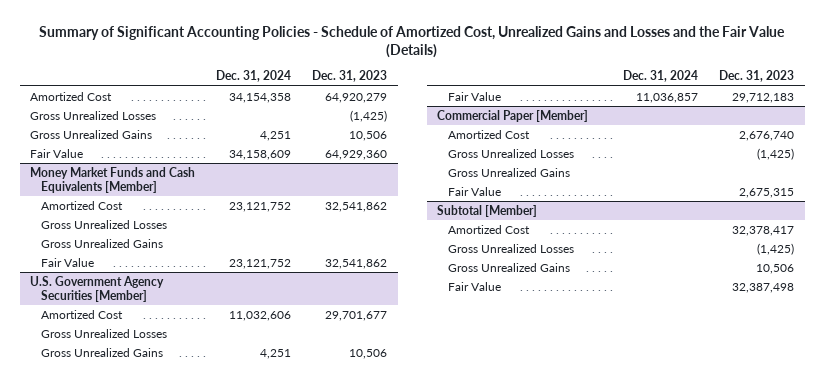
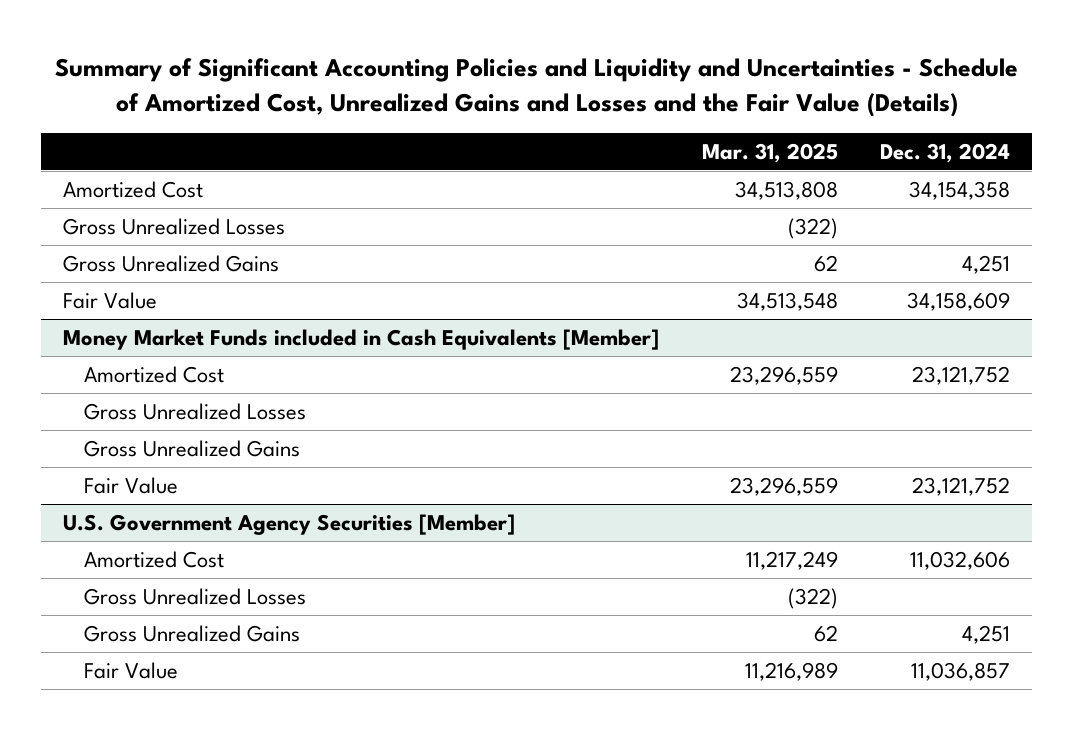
- Summary of Significant Accounting Policies - Schedule of Amortized Cost, Unrealized Gains and Losses and the Fair Value (Details)
+ Summary of Significant Accounting Policies and Liquidity and Uncertainties - Schedule of Amortized Cost, Unrealized Gains and Losses and the Fair Value (Details)
- | Dec. 31, 2024 | Dec. 31, 2023
+ | Mar. 31, 2025 | Dec. 31, 2024
- Money Market Funds and Cash Equivalents [Member]
+ Money Market Funds included in Cash Equivalents [Member]
- Commercial Paper [Member]
- Amortized Cost | | 2,676,740
- Gross Unrealized Losses | | (1,425)
- Gross Unrealized Gains
- Fair Value | | 2,675,315
- Subtotal [Member]
- Amortized Cost | | 32,378,417
- Gross Unrealized Losses | | (1,425)
- Gross Unrealized Gains | | 10,506
- Fair Value | | 32,387,498

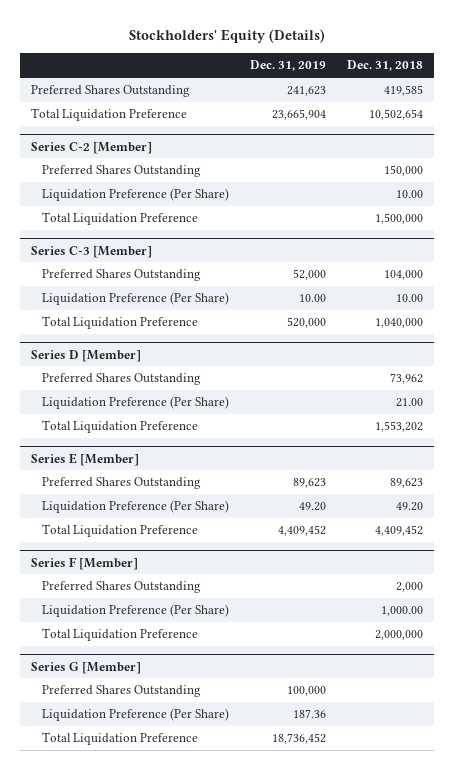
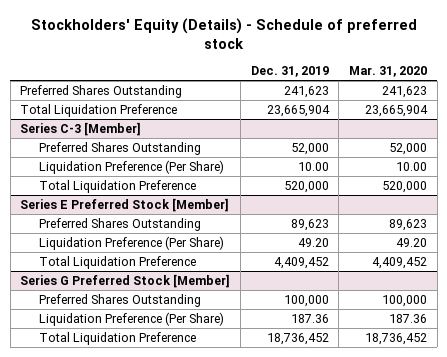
- Stockholders' Equity (Details)
+ Stockholders' Equity (Details) - Schedule of preferred stock
- | Dec. 31, 2019 | Dec. 31, 2018
+ | Dec. 31, 2019 | Mar. 31, 2020
- Series C-2 [Member]
- Preferred Shares Outstanding | | 150,000
- Liquidation Preference (Per Share) | | 10.00
- Total Liquidation Preference | | 1,500,000
- Series D [Member]
- Preferred Shares Outstanding | | 73,962
- Liquidation Preference (Per Share) | | 21.00
- Total Liquidation Preference | | 1,553,202
- Series E [Member]
+ Series E Preferred Stock [Member]
- Series F [Member]
- Preferred Shares Outstanding | | 2,000
- Liquidation Preference (Per Share) | | 1,000.00
- Total Liquidation Preference | | 2,000,000
- Series G [Member]
+ Series G Preferred Stock [Member]

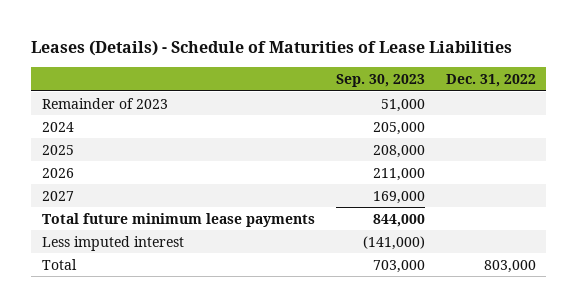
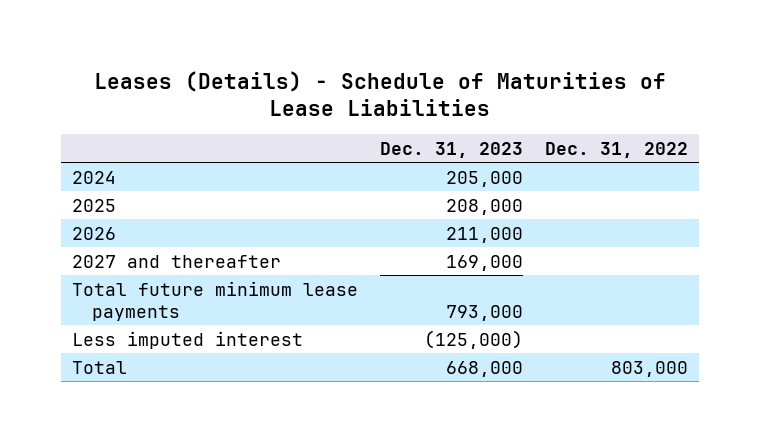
- | Sep. 30, 2023 | Dec. 31, 2022
+ | Dec. 31, 2023 | Dec. 31, 2022
- Remainder of 2023 | 51,000 |
- 2027 | 169,000 |
+ 2027 and thereafter | 169,000 |

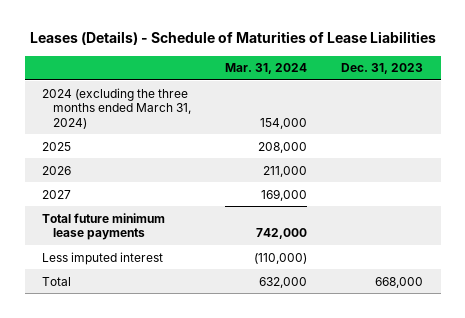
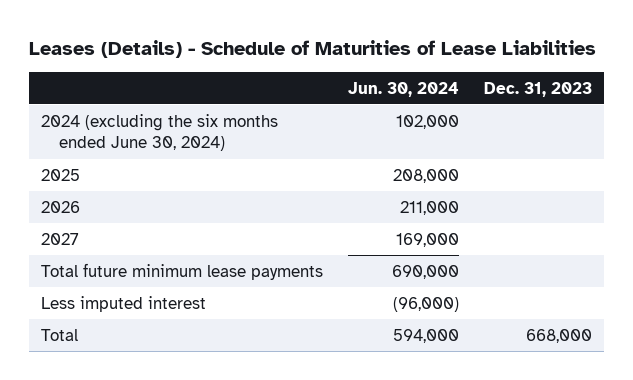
- | Mar. 31, 2024 | Dec. 31, 2023
+ | Jun. 30, 2024 | Dec. 31, 2023
- 2024 (excluding the three months ended March 31, 2024) | 154,000 |
+ 2024 (excluding the six months ended June 30, 2024) | 102,000 |

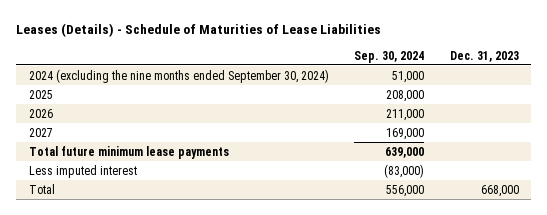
- | Jun. 30, 2024 | Dec. 31, 2023
+ | Sep. 30, 2024 | Dec. 31, 2023
- 2024 (excluding the six months ended June 30, 2024) | 102,000 |
+ 2024 (excluding the nine months ended September 30, 2024) | 51,000 |

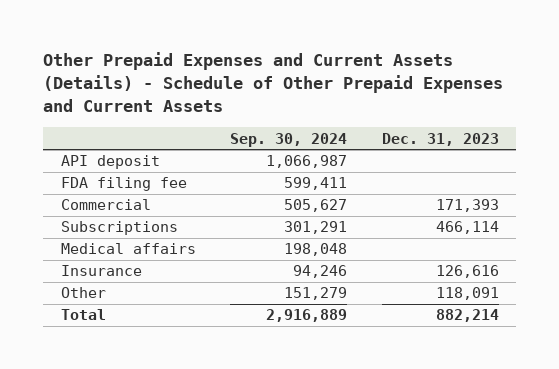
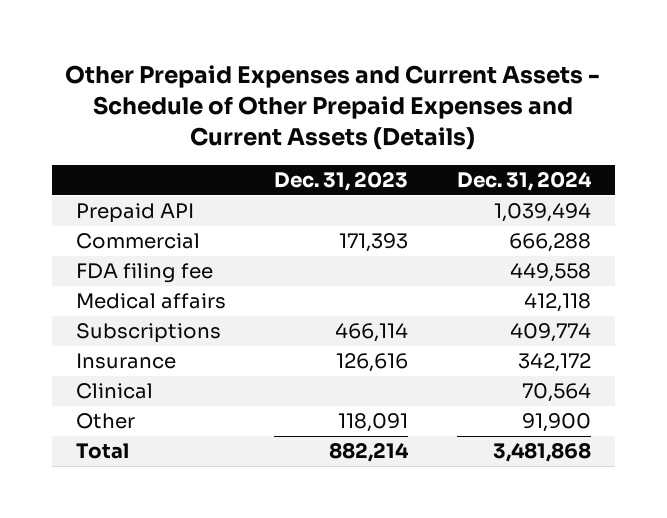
- Other Prepaid Expenses and Current Assets (Details) - Schedule of Other Prepaid Expenses and Current Assets
+ Other Prepaid Expenses and Current Assets - Schedule of Other Prepaid Expenses and Current Assets (Details)
- | Sep. 30, 2024 | Dec. 31, 2023
+ | Dec. 31, 2023 | Dec. 31, 2024
- API deposit | 1,066,987 |
+ Prepaid API | | 1,039,494
moved down: FDA filing fee | | 449,558
moved down: Subscriptions | 466,114 | 409,774
+ Clinical | | 70,564

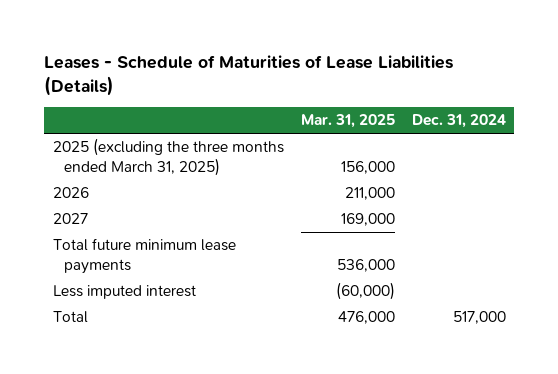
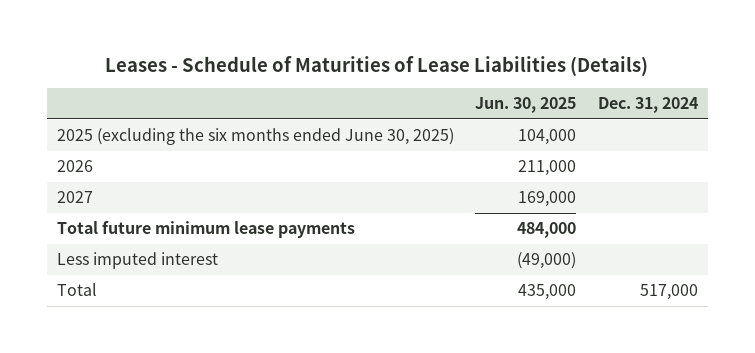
- | Mar. 31, 2025 | Dec. 31, 2024
+ | Jun. 30, 2025 | Dec. 31, 2024
- 2025 (excluding the three months ended March 31, 2025) | 156,000 |
+ 2025 (excluding the six months ended June 30, 2025) | 104,000 |

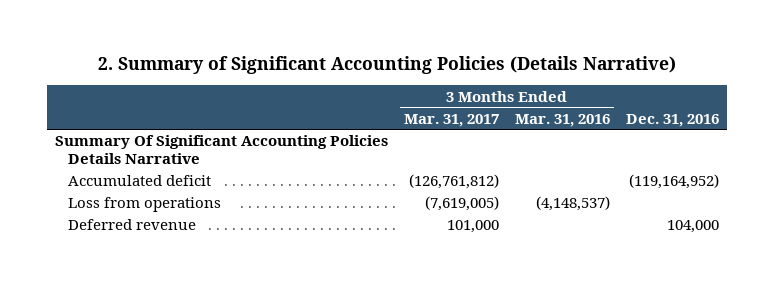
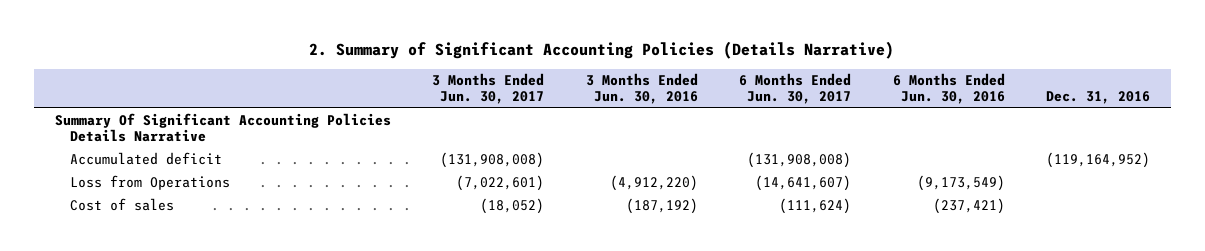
- | 3 Months Ended Mar. 31, 2017 | 3 Months Ended Mar. 31, 2016 | Dec. 31, 2016
+ | 3 Months Ended Jun. 30, 2017 | 3 Months Ended Jun. 30, 2016 | 6 Months Ended Jun. 30, 2017 | 6 Months Ended Jun. 30, 2016 | Dec. 31, 2016
- Loss from operations | (7,619,005) | (4,148,537) |
- Deferred revenue | 101,000 | | 104,000
+ Loss from Operations | (7,022,601) | (4,912,220) | (14,641,607) | (9,173,549) |
+ Cost of sales | (18,052) | (187,192) | (111,624) | (237,421) |

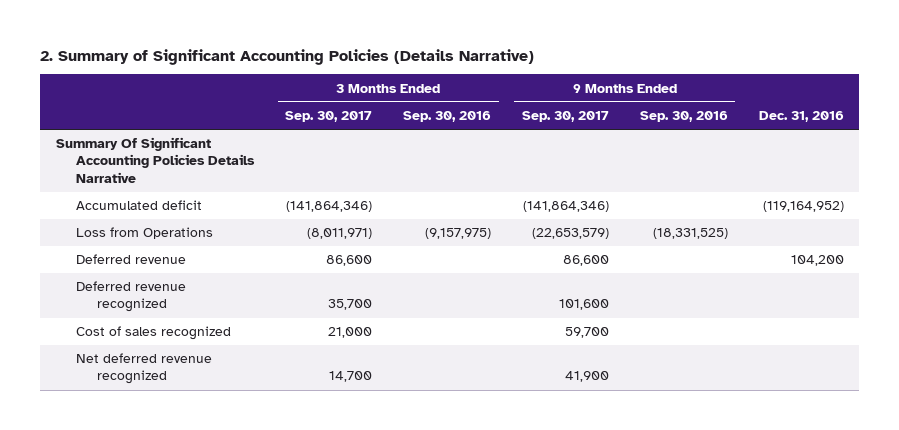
- | 3 Months Ended Jun. 30, 2017 | 3 Months Ended Jun. 30, 2016 | 6 Months Ended Jun. 30, 2017 | 6 Months Ended Jun. 30, 2016 | Dec. 31, 2016
+ | 3 Months Ended Sep. 30, 2017 | 3 Months Ended Sep. 30, 2016 | 9 Months Ended Sep. 30, 2017 | 9 Months Ended Sep. 30, 2016 | Dec. 31, 2016
- Cost of sales | (18,052) | (187,192) | (111,624) | (237,421) |
+ Deferred revenue | 86,600 | | 86,600 | | 104,200
+ Deferred revenue recognized | 35,700 | | 101,600 | |
+ Cost of sales recognized | 21,000 | | 59,700 | |
+ Net deferred revenue recognized | 14,700 | | 41,900 | |

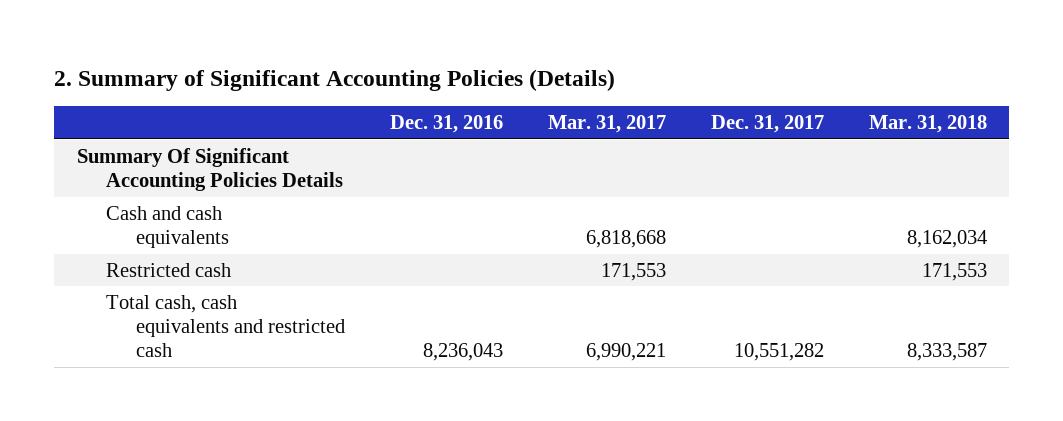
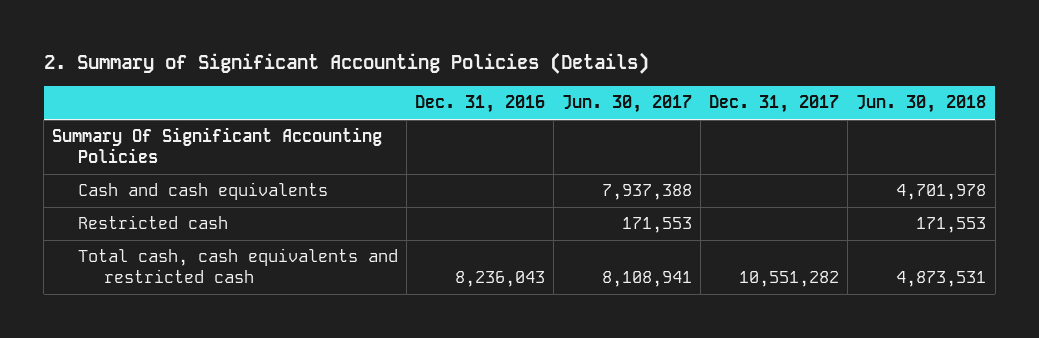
- | Dec. 31, 2016 | Mar. 31, 2017 | Dec. 31, 2017 | Mar. 31, 2018
+ | Dec. 31, 2016 | Jun. 30, 2017 | Dec. 31, 2017 | Jun. 30, 2018
- Summary Of Significant Accounting Policies Details
+ Summary Of Significant Accounting Policies

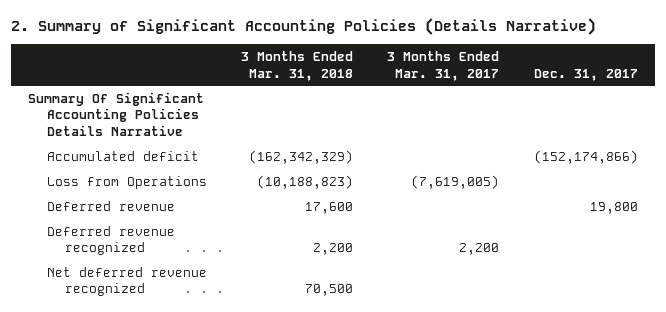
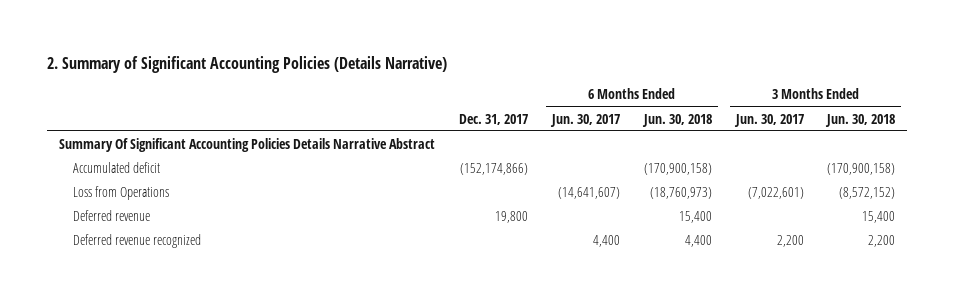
- | 3 Months Ended Mar. 31, 2018 | 3 Months Ended Mar. 31, 2017 | Dec. 31, 2017
+ | Dec. 31, 2017 | 6 Months Ended Jun. 30, 2017 | 6 Months Ended Jun. 30, 2018 | 3 Months Ended Jun. 30, 2017 | 3 Months Ended Jun. 30, 2018
- Summary Of Significant Accounting Policies Details Narrative
+ Summary Of Significant Accounting Policies Details Narrative Abstract
- Net deferred revenue recognized | 70,500 | |

